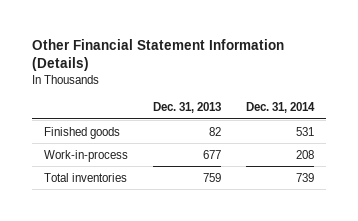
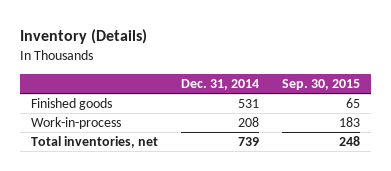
- Other Financial Statement Information (Details)
+ Inventory (Details)
- | Dec. 31, 2013 | Dec. 31, 2014
+ | Dec. 31, 2014 | Sep. 30, 2015
- Total inventories | 759 | 739
+ Total inventories, net | 739 | 248

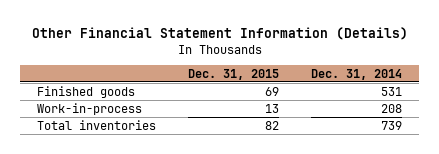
- Inventory (Details)
+ Other Financial Statement Information (Details)
- | Dec. 31, 2014 | Sep. 30, 2015
+ | Dec. 31, 2015 | Dec. 31, 2014
- Total inventories, net | 739 | 248
+ Total inventories | 82 | 739

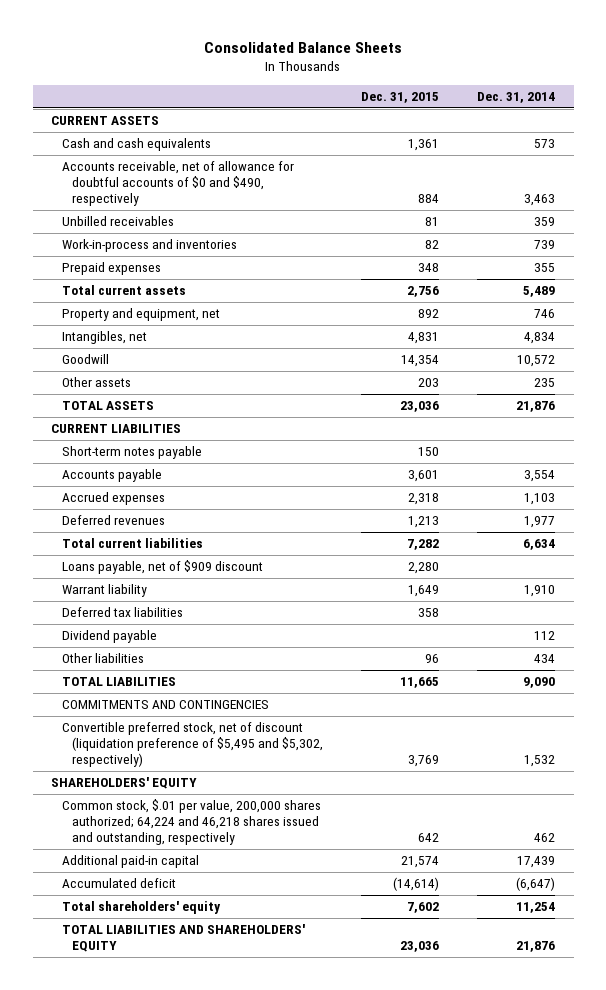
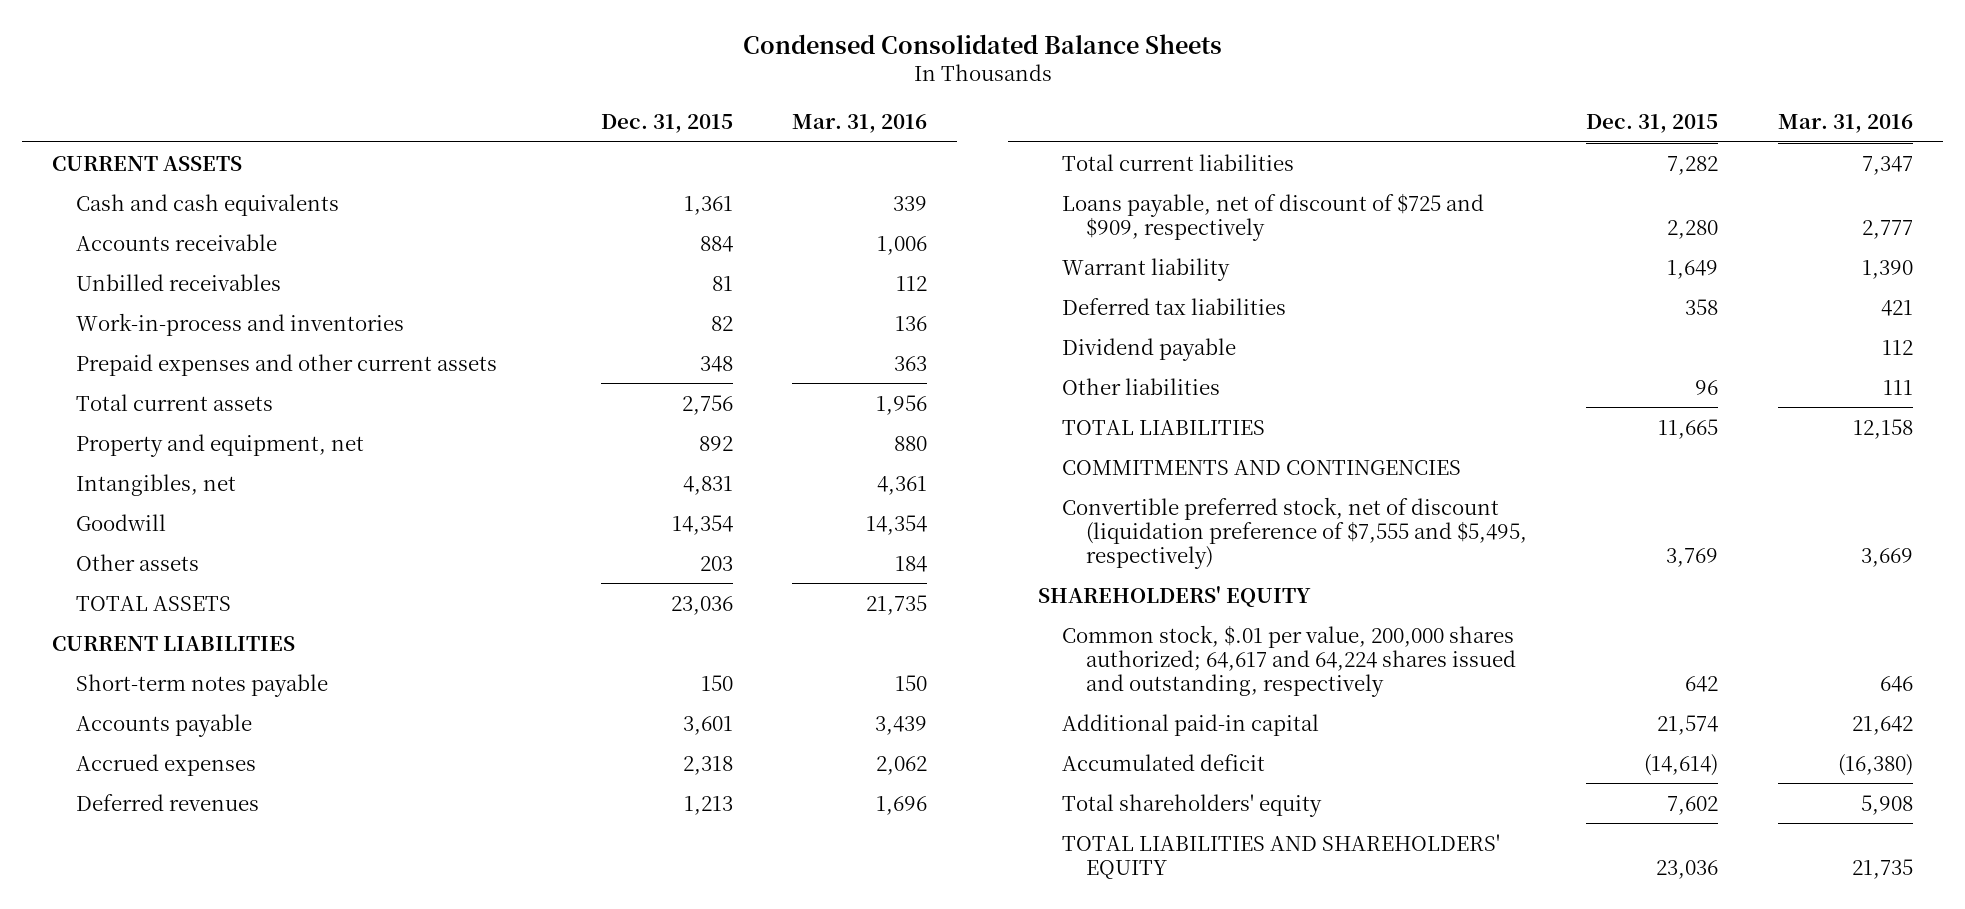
- Consolidated Balance Sheets
+ Condensed Consolidated Balance Sheets
- | Dec. 31, 2015 | Dec. 31, 2014
+ | Dec. 31, 2015 | Mar. 31, 2016
- Accounts receivable, net of allowance for doubtful accounts of $0 and $490, respectively | 884 | 3,463
+ Accounts receivable | 884 | 1,006
- Prepaid expenses | 348 | 355
+ Prepaid expenses and other current assets | 348 | 363
- Loans payable, net of $909 discount | 2,280 |
+ Loans payable, net of discount of $725 and $909, respectively | 2,280 | 2,777
- Convertible preferred stock, net of discount (liquidation preference of $5,495 and $5,302, respectively) | 3,769 | 1,532
+ Convertible preferred stock, net of discount (liquidation preference of $7,555 and $5,495, respectively) | 3,769 | 3,669
- Common stock, $.01 per value, 200,000 shares authorized; 64,224 and 46,218 shares issued and outstanding, respectively | 642 | 462
+ Common stock, $.01 per value, 200,000 shares authorized; 64,617 and 64,224 shares issued and outstanding, respectively | 642 | 646

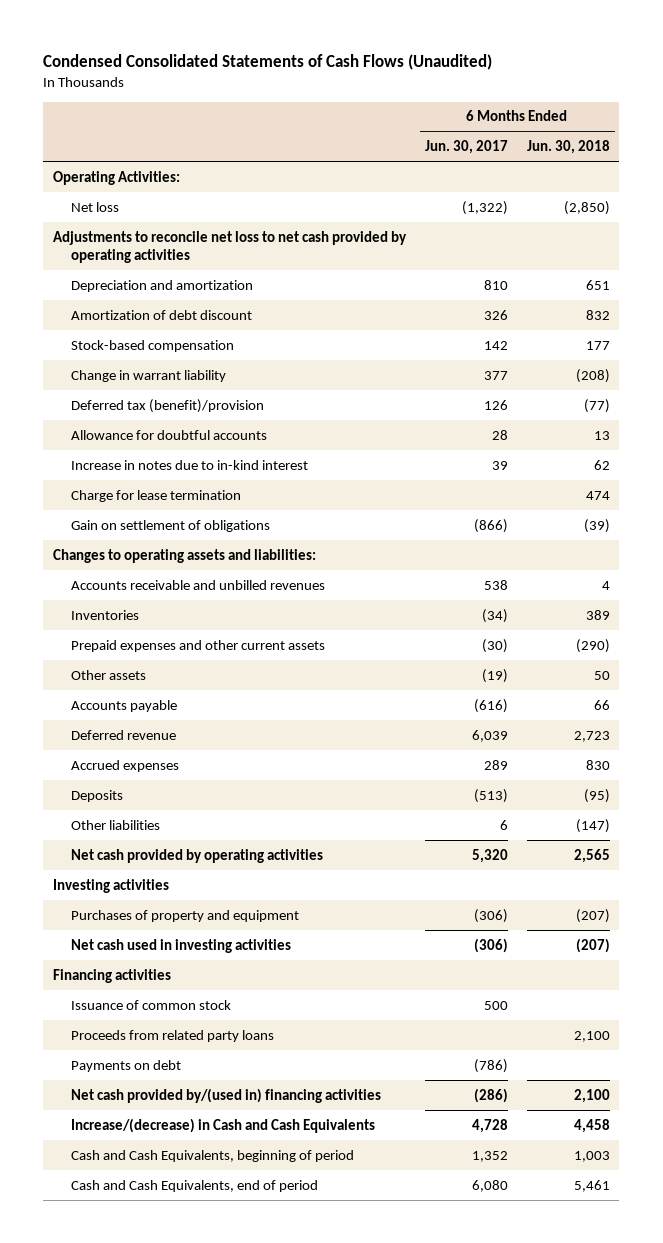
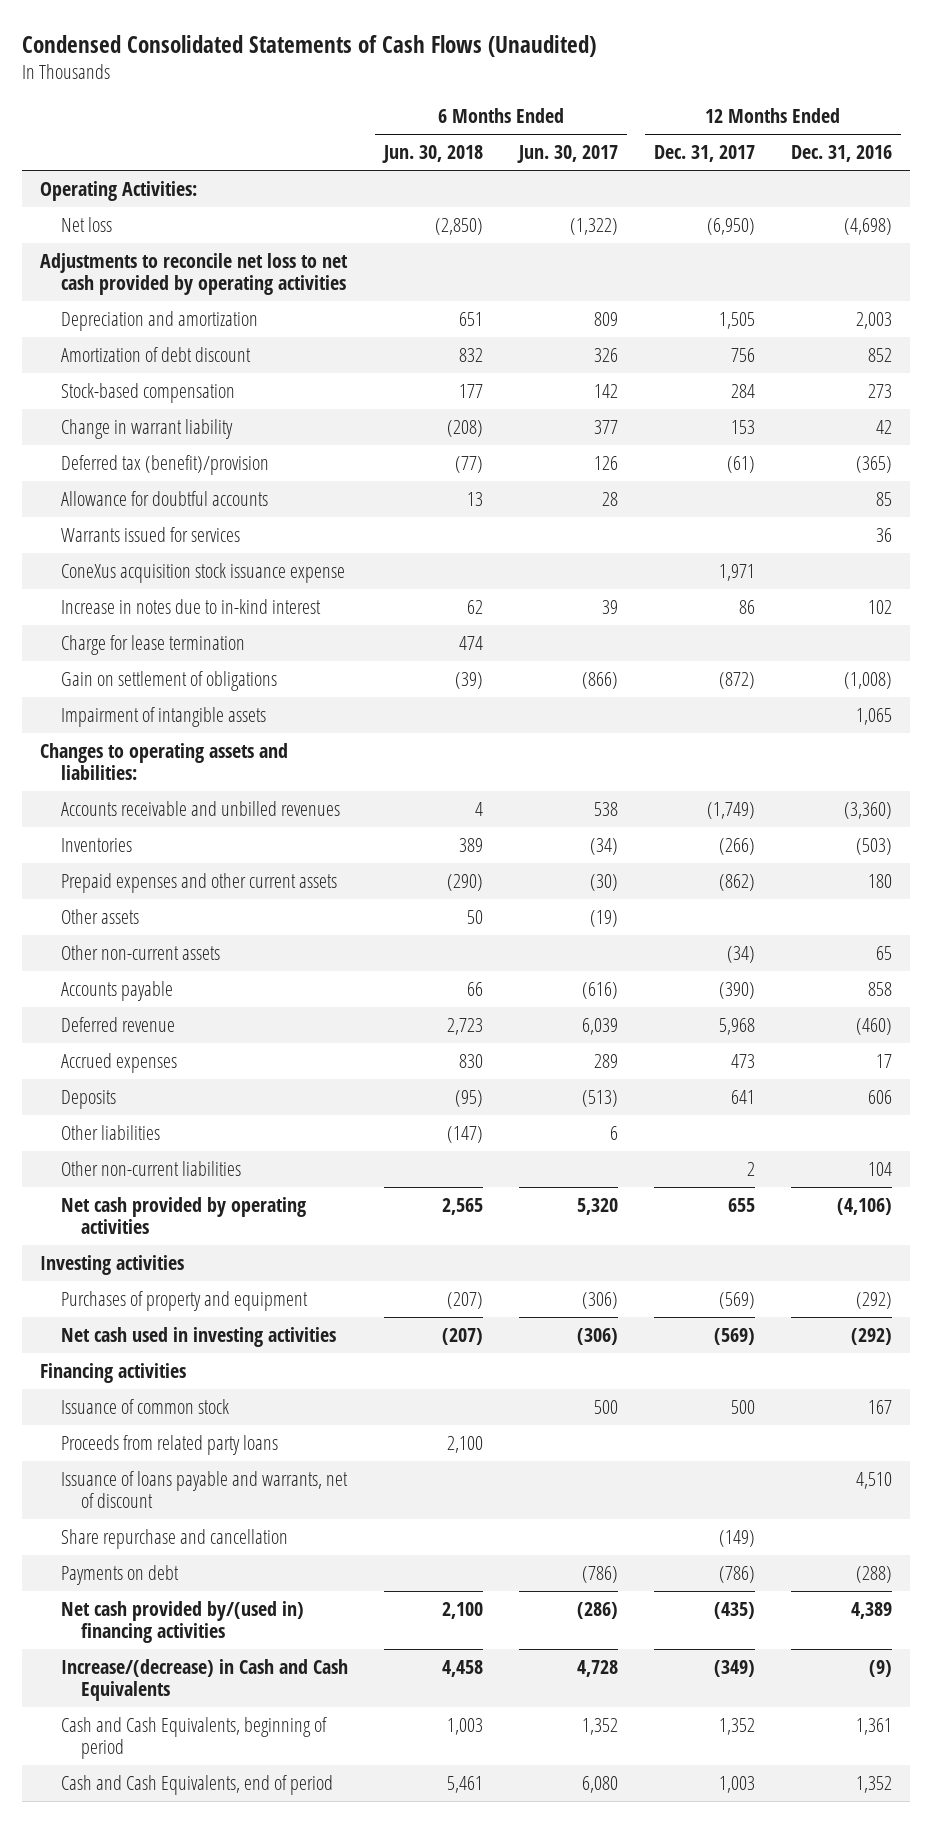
- | 6 Months Ended Jun. 30, 2017 | 6 Months Ended Jun. 30, 2018
+ | 6 Months Ended Jun. 30, 2018 | 6 Months Ended Jun. 30, 2017 | 12 Months Ended Dec. 31, 2017 | 12 Months Ended Dec. 31, 2016
- Depreciation and amortization | 810 | 651
+ Depreciation and amortization | 651 | 809 | 1,505 | 2,003
+ Warrants issued for services | | | | 36
+ ConeXus acquisition stock issuance expense | | | 1,971 |
+ Impairment of intangible assets | | | | 1,065
+ Other non-current assets | | | (34) | 65
+ Other non-current liabilities | | | 2 | 104
+ Issuance of loans payable and warrants, net of discount | | | | 4,510
+ Share repurchase and cancellation | | | (149) |

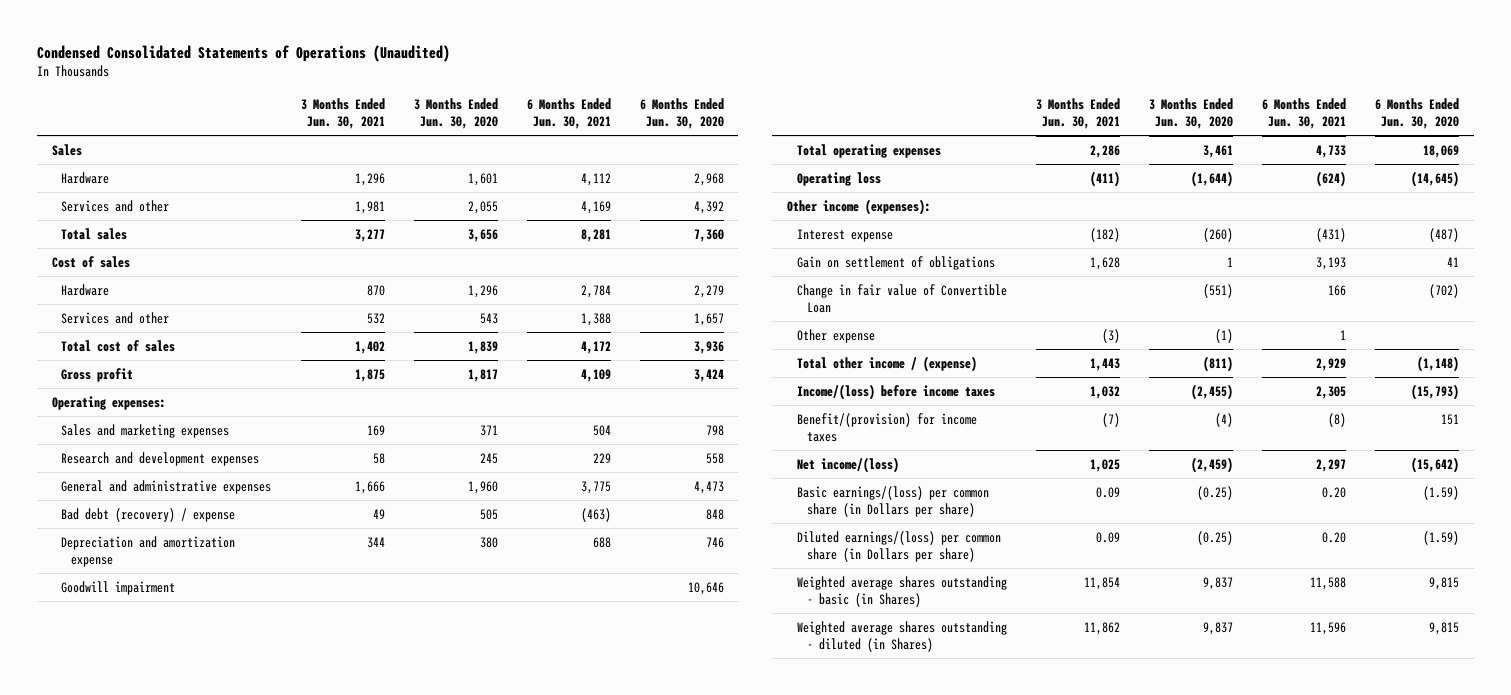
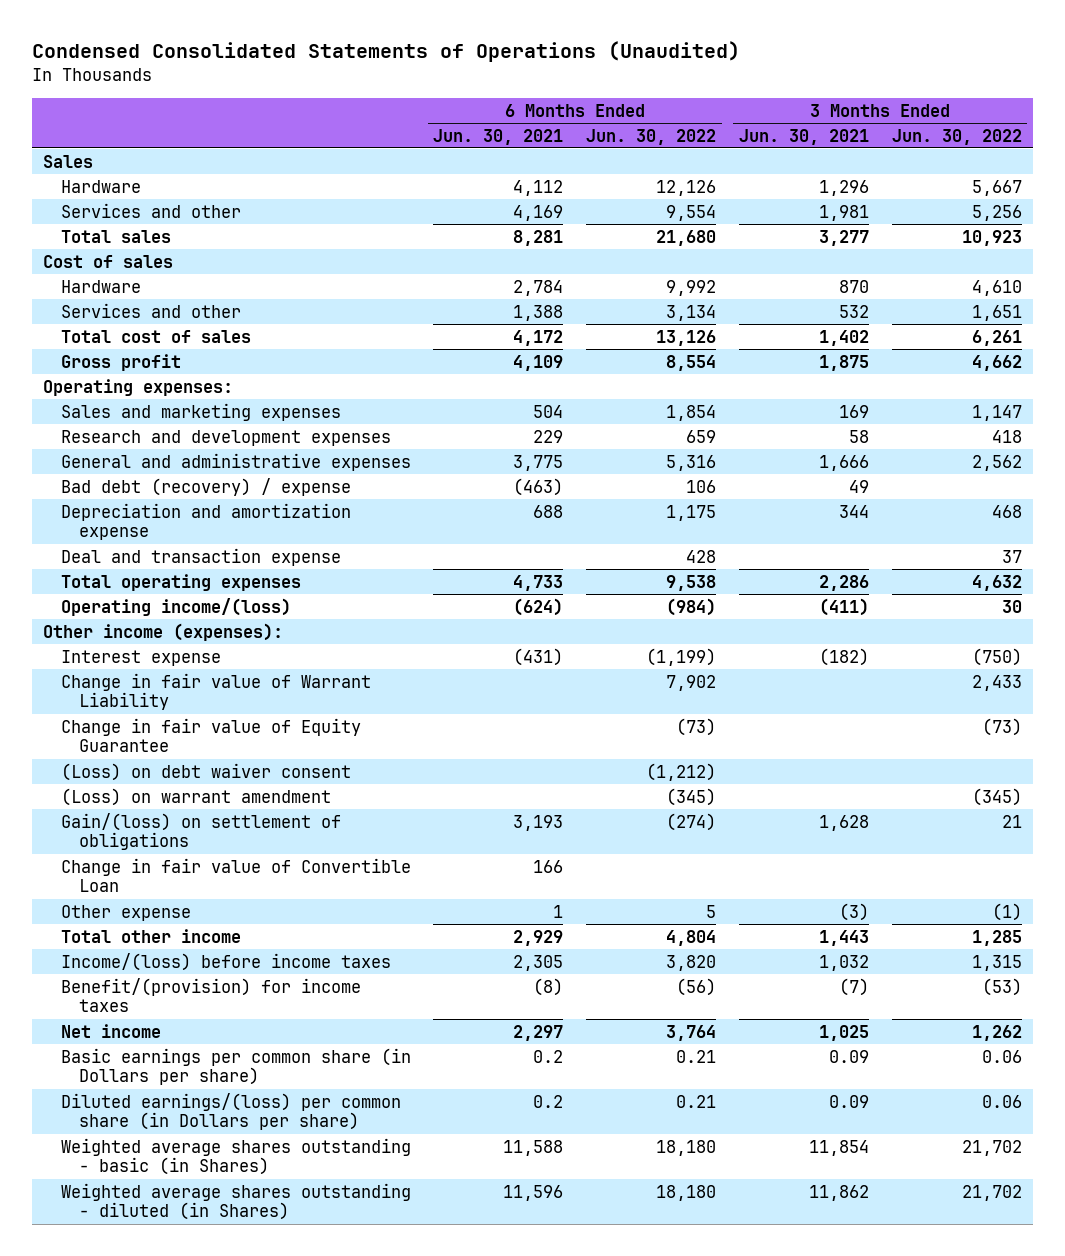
- | 3 Months Ended Jun. 30, 2021 | 3 Months Ended Jun. 30, 2020 | 6 Months Ended Jun. 30, 2021 | 6 Months Ended Jun. 30, 2020
+ | 6 Months Ended Jun. 30, 2021 | 6 Months Ended Jun. 30, 2022 | 3 Months Ended Jun. 30, 2021 | 3 Months Ended Jun. 30, 2022
- Goodwill impairment | | | | 10,646
+ Deal and transaction expense | | 428 | | 37
- Operating loss | (411) | (1,644) | (624) | (14,645)
+ Operating income/(loss) | (624) | (984) | (411) | 30
- Gain on settlement of obligations | 1,628 | 1 | 3,193 | 41
+ Change in fair value of Warrant Liability | | 7,902 | | 2,433
+ Change in fair value of Equity Guarantee | | (73) | | (73)
+ (Loss) on debt waiver consent | | (1,212) | |
+ (Loss) on warrant amendment | | (345) | | (345)
+ Gain/(loss) on settlement of obligations | 3,193 | (274) | 1,628 | 21
- Total other income / (expense) | 1,443 | (811) | 2,929 | (1,148)
+ Total other income | 2,929 | 4,804 | 1,443 | 1,285
- Net income/(loss) | 1,025 | (2,459) | 2,297 | (15,642)
- Basic earnings/(loss) per common share (in Dollars per share) | 0.09 | (0.25) | 0.20 | (1.59)
- Diluted earnings/(loss) per common share (in Dollars per share) | 0.09 | (0.25) | 0.20 | (1.59)
+ Net income | 2,297 | 3,764 | 1,025 | 1,262
+ Basic earnings per common share (in Dollars per share) | 0.2 | 0.21 | 0.09 | 0.06
+ Diluted earnings/(loss) per common share (in Dollars per share) | 0.2 | 0.21 | 0.09 | 0.06

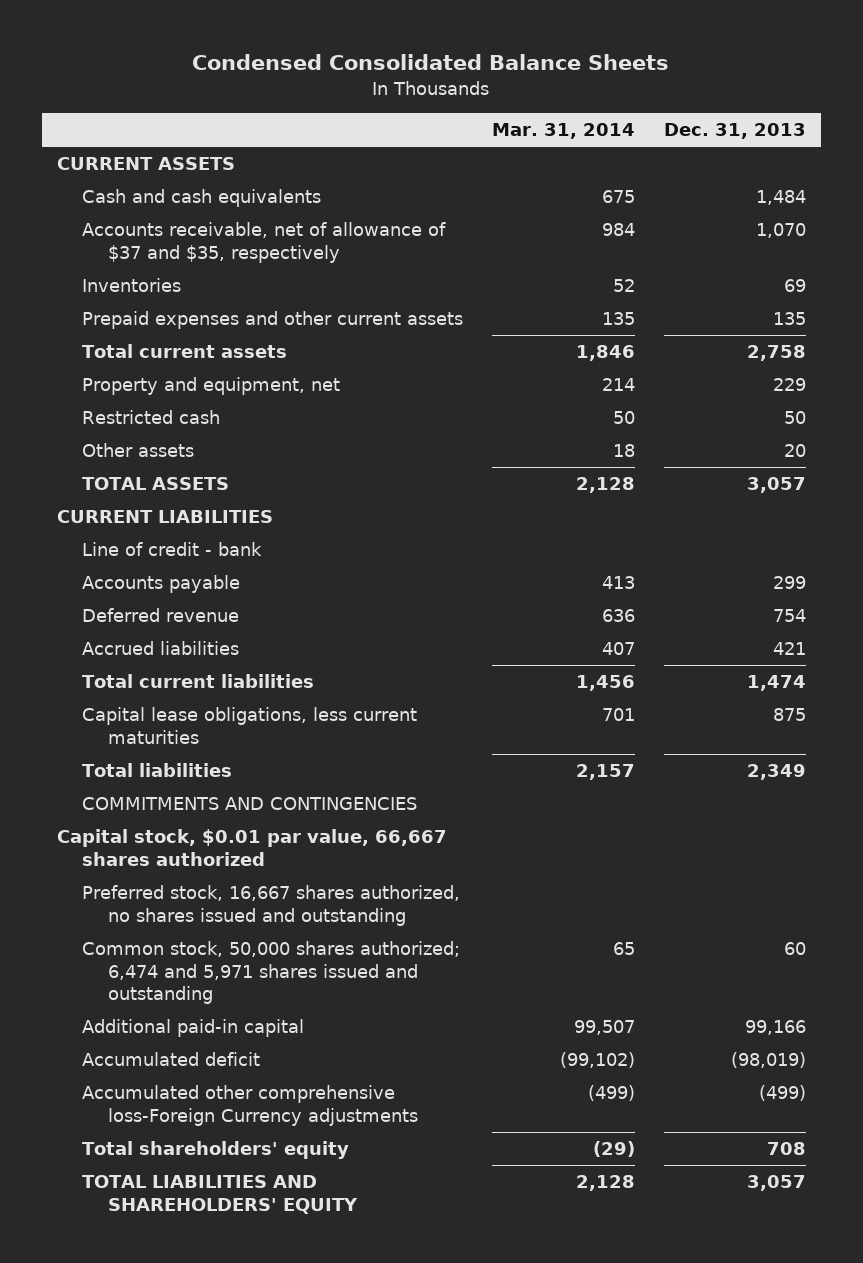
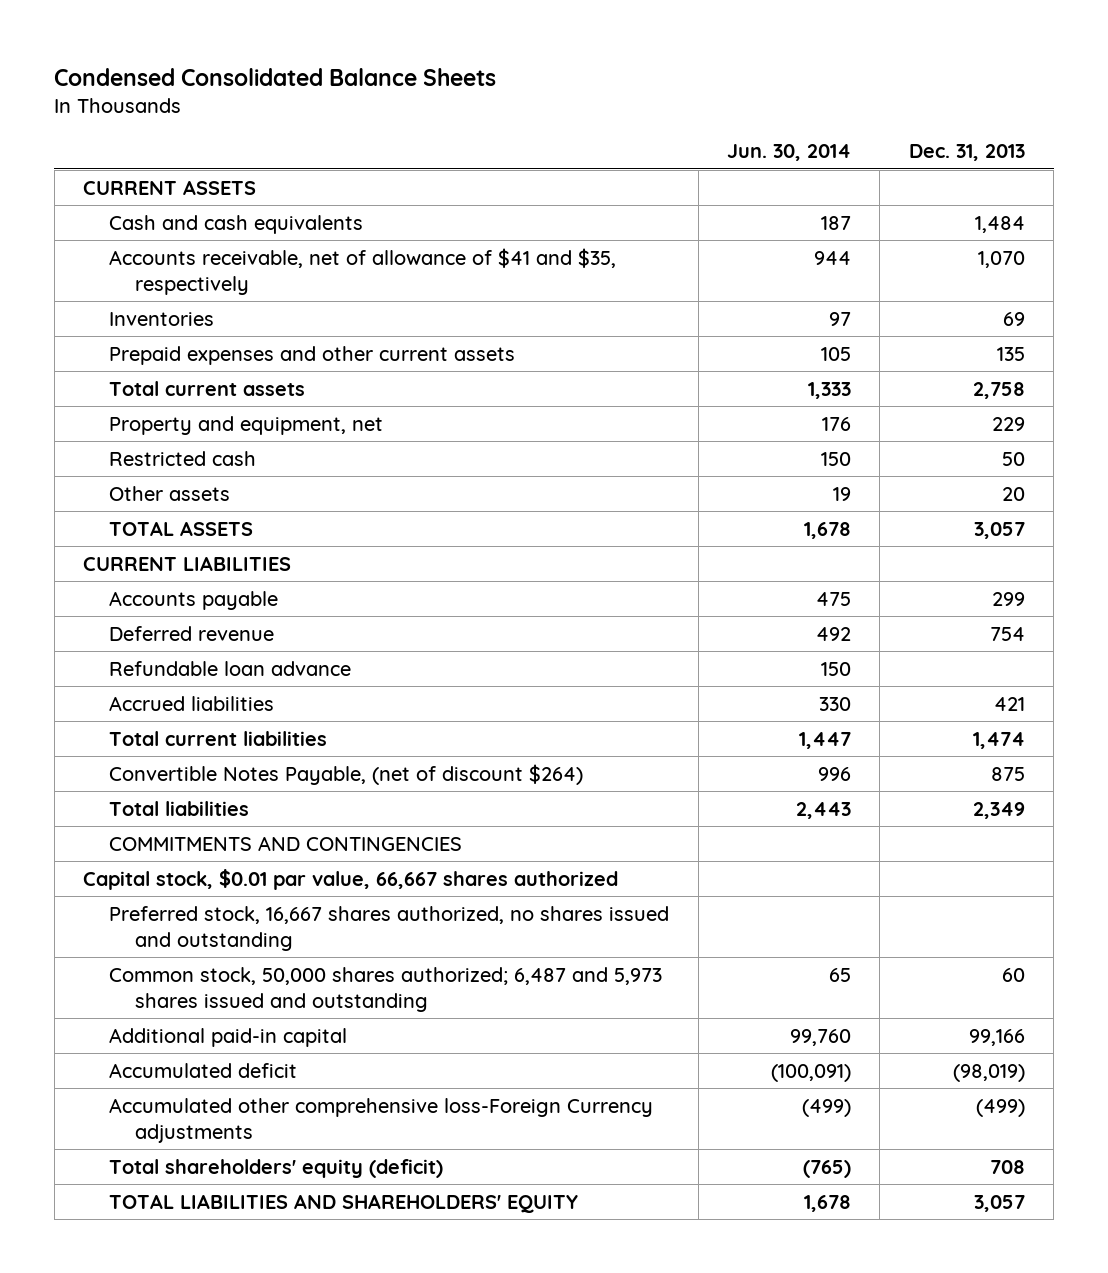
- | Mar. 31, 2014 | Dec. 31, 2013
+ | Jun. 30, 2014 | Dec. 31, 2013
- Accounts receivable, net of allowance of $37 and $35, respectively | 984 | 1,070
+ Accounts receivable, net of allowance of $41 and $35, respectively | 944 | 1,070
- Line of credit - bank
+ Refundable loan advance | 150 |
- Capital lease obligations, less current maturities | 701 | 875
+ Convertible Notes Payable, (net of discount $264) | 996 | 875
- Common stock, 50,000 shares authorized; 6,474 and 5,971 shares issued and outstanding | 65 | 60
+ Common stock, 50,000 shares authorized; 6,487 and 5,973 shares issued and outstanding | 65 | 60
- Total shareholders' equity | (29) | 708
+ Total shareholders' equity (deficit) | (765) | 708

